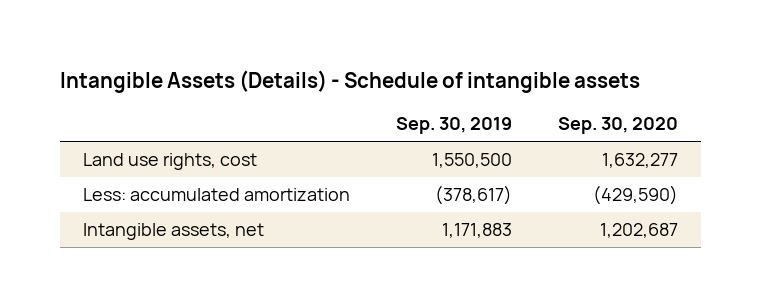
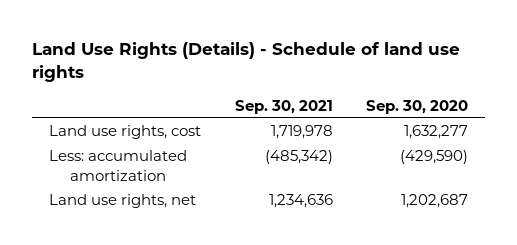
- Intangible Assets (Details) - Schedule of intangible assets
+ Land Use Rights (Details) - Schedule of land use rights
- | Sep. 30, 2019 | Sep. 30, 2020
+ | Sep. 30, 2021 | Sep. 30, 2020
- Intangible assets, net | 1,171,883 | 1,202,687
+ Land use rights, net | 1,234,636 | 1,202,687

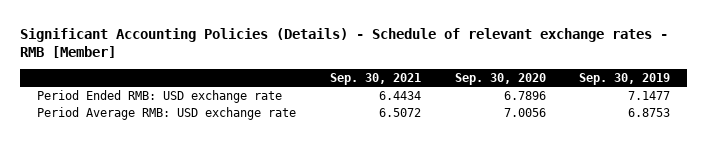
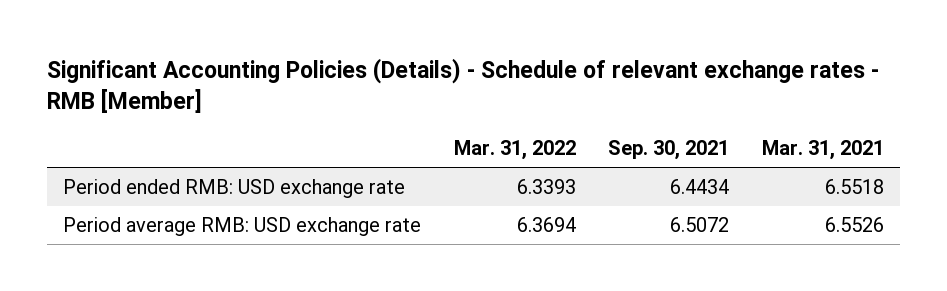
- | Sep. 30, 2021 | Sep. 30, 2020 | Sep. 30, 2019
+ | Mar. 31, 2022 | Sep. 30, 2021 | Mar. 31, 2021
- Period Ended RMB: USD exchange rate | 6.4434 | 6.7896 | 7.1477
- Period Average RMB: USD exchange rate | 6.5072 | 7.0056 | 6.8753
+ Period ended RMB: USD exchange rate | 6.3393 | 6.4434 | 6.5518
+ Period average RMB: USD exchange rate | 6.3694 | 6.5072 | 6.5526

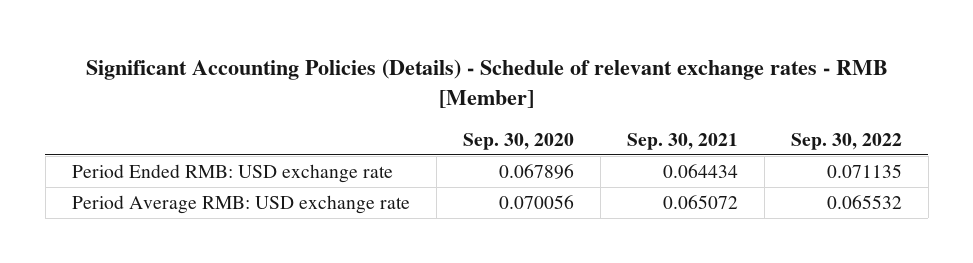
- | Mar. 31, 2022 | Sep. 30, 2021 | Mar. 31, 2021
+ | Sep. 30, 2020 | Sep. 30, 2021 | Sep. 30, 2022
- Period ended RMB: USD exchange rate | 6.3393 | 6.4434 | 6.5518
- Period average RMB: USD exchange rate | 6.3694 | 6.5072 | 6.5526
+ Period Ended RMB: USD exchange rate | 0.067896 | 0.064434 | 0.071135
+ Period Average RMB: USD exchange rate | 0.070056 | 0.065072 | 0.065532

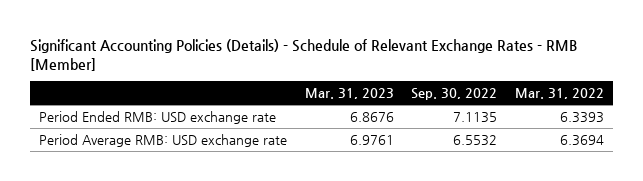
- Significant Accounting Policies (Details) - Schedule of relevant exchange rates - RMB [Member]
+ Significant Accounting Policies (Details) - Schedule of Relevant Exchange Rates - RMB [Member]
- | Sep. 30, 2020 | Sep. 30, 2021 | Sep. 30, 2022
+ | Mar. 31, 2023 | Sep. 30, 2022 | Mar. 31, 2022
- Period Ended RMB: USD exchange rate | 0.067896 | 0.064434 | 0.071135
- Period Average RMB: USD exchange rate | 0.070056 | 0.065072 | 0.065532
+ Period Ended RMB: USD exchange rate | 6.8676 | 7.1135 | 6.3393
+ Period Average RMB: USD exchange rate | 6.9761 | 6.5532 | 6.3694

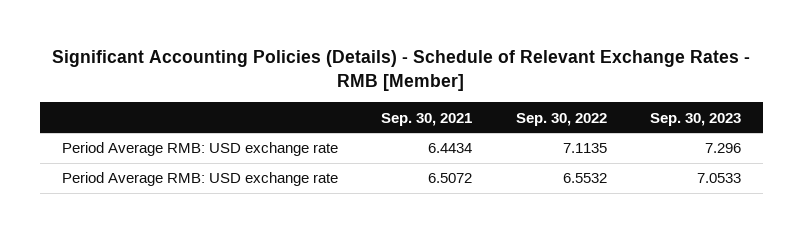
- | Mar. 31, 2023 | Sep. 30, 2022 | Mar. 31, 2022
+ | Sep. 30, 2021 | Sep. 30, 2022 | Sep. 30, 2023
- Period Ended RMB: USD exchange rate | 6.8676 | 7.1135 | 6.3393
+ Period Average RMB: USD exchange rate | 6.4434 | 7.1135 | 7.296

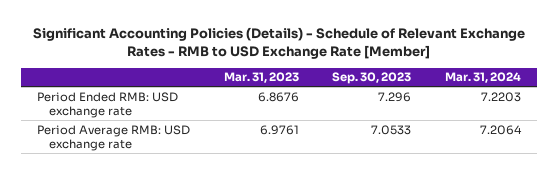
- Significant Accounting Policies (Details) - Schedule of Relevant Exchange Rates - RMB [Member]
+ Significant Accounting Policies (Details) - Schedule of Relevant Exchange Rates - RMB to USD Exchange Rate [Member]
- | Sep. 30, 2021 | Sep. 30, 2022 | Sep. 30, 2023
+ | Mar. 31, 2023 | Sep. 30, 2023 | Mar. 31, 2024
- Period Average RMB: USD exchange rate | 6.4434 | 7.1135 | 7.296
+ Period Ended RMB: USD exchange rate | 6.8676 | 7.296 | 7.2203

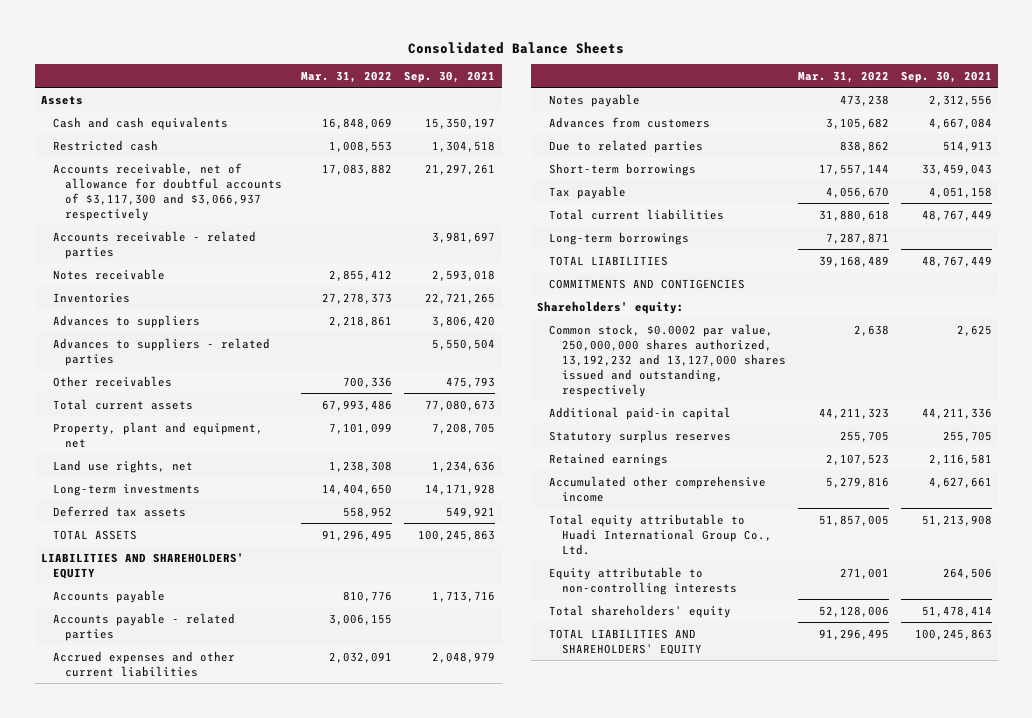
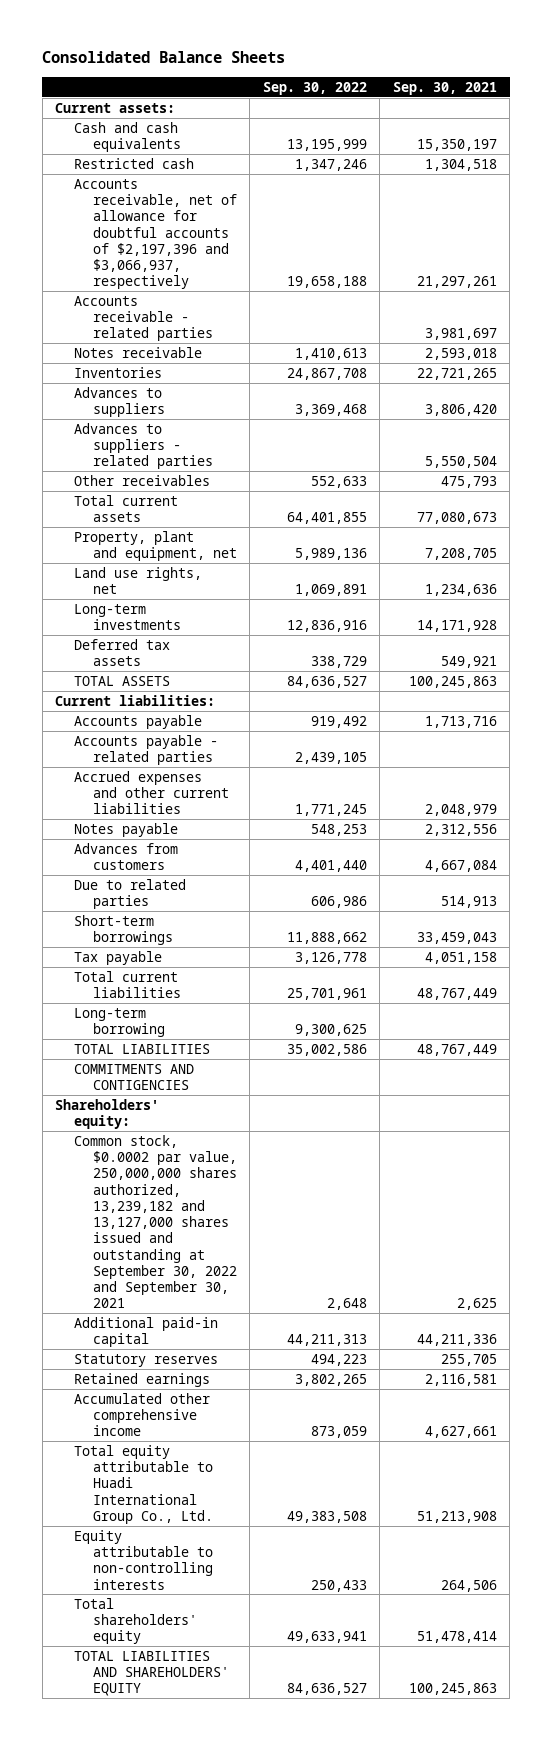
- | Mar. 31, 2022 | Sep. 30, 2021
+ | Sep. 30, 2022 | Sep. 30, 2021
- Assets
+ Current assets:
- Accounts receivable, net of allowance for doubtful accounts of $3,117,300 and $3,066,937 respectively | 17,083,882 | 21,297,261
+ Accounts receivable, net of allowance for doubtful accounts of $2,197,396 and $3,066,937, respectively | 19,658,188 | 21,297,261
- LIABILITIES AND SHAREHOLDERS' EQUITY
+ Current liabilities:
- Long-term borrowings | 7,287,871 |
+ Long-term borrowing | 9,300,625 |
- Common stock, $0.0002 par value, 250,000,000 shares authorized, 13,192,232 and 13,127,000 shares issued and outstanding, respectively | 2,638 | 2,625
+ Common stock, $0.0002 par value, 250,000,000 shares authorized, 13,239,182 and 13,127,000 shares issued and outstanding at September 30, 2022 and September 30, 2021 | 2,648 | 2,625
- Statutory surplus reserves | 255,705 | 255,705
+ Statutory reserves | 494,223 | 255,705

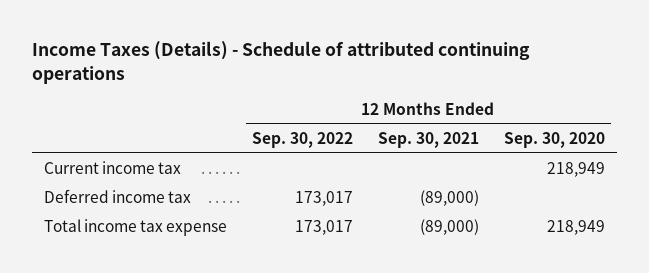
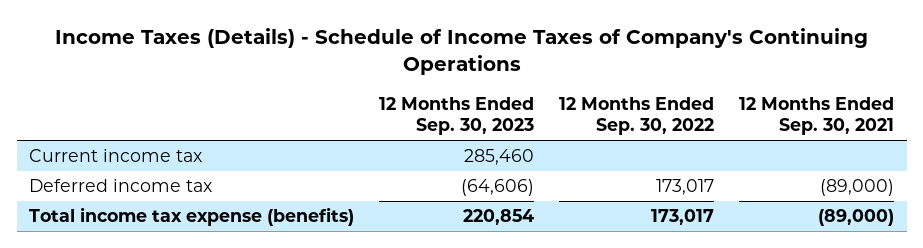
- Income Taxes (Details) - Schedule of attributed continuing operations
+ Income Taxes (Details) - Schedule of Income Taxes of Company's Continuing Operations
- | 12 Months Ended Sep. 30, 2022 | 12 Months Ended Sep. 30, 2021 | 12 Months Ended Sep. 30, 2020
+ | 12 Months Ended Sep. 30, 2023 | 12 Months Ended Sep. 30, 2022 | 12 Months Ended Sep. 30, 2021
- Total income tax expense | 173,017 | (89,000) | 218,949
+ Total income tax expense (benefits) | 220,854 | 173,017 | (89,000)

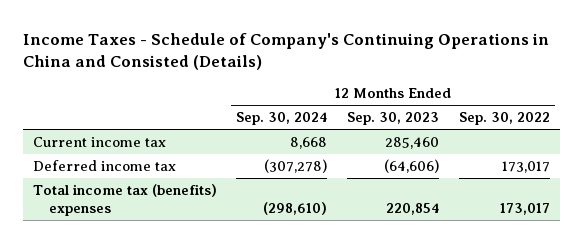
- Income Taxes (Details) - Schedule of Income Taxes of Company's Continuing Operations
+ Income Taxes - Schedule of Company's Continuing Operations in China and Consisted (Details)
- | 12 Months Ended Sep. 30, 2023 | 12 Months Ended Sep. 30, 2022 | 12 Months Ended Sep. 30, 2021
+ | 12 Months Ended Sep. 30, 2024 | 12 Months Ended Sep. 30, 2023 | 12 Months Ended Sep. 30, 2022
- Total income tax expense (benefits) | 220,854 | 173,017 | (89,000)
+ Total income tax (benefits) expenses | (298,610) | 220,854 | 173,017

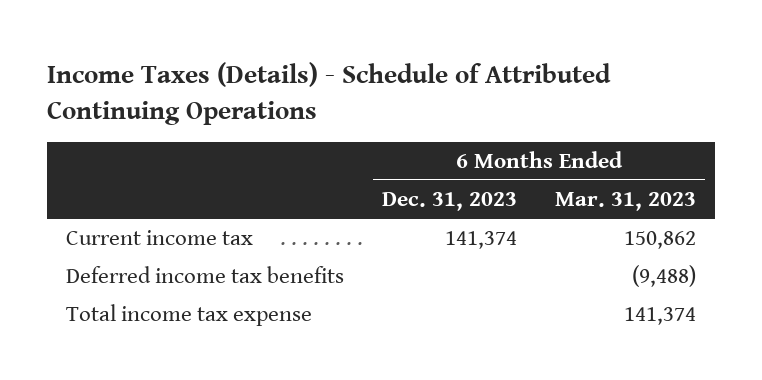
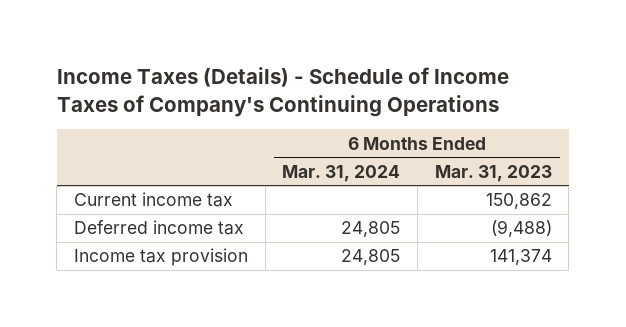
- Income Taxes (Details) - Schedule of Attributed Continuing Operations
+ Income Taxes (Details) - Schedule of Income Taxes of Company's Continuing Operations
- | 6 Months Ended Dec. 31, 2023 | 6 Months Ended Mar. 31, 2023
+ | 6 Months Ended Mar. 31, 2024 | 6 Months Ended Mar. 31, 2023
- Deferred income tax benefits | | (9,488)
- Total income tax expense | | 141,374
+ Deferred income tax | 24,805 | (9,488)
+ Income tax provision | 24,805 | 141,374

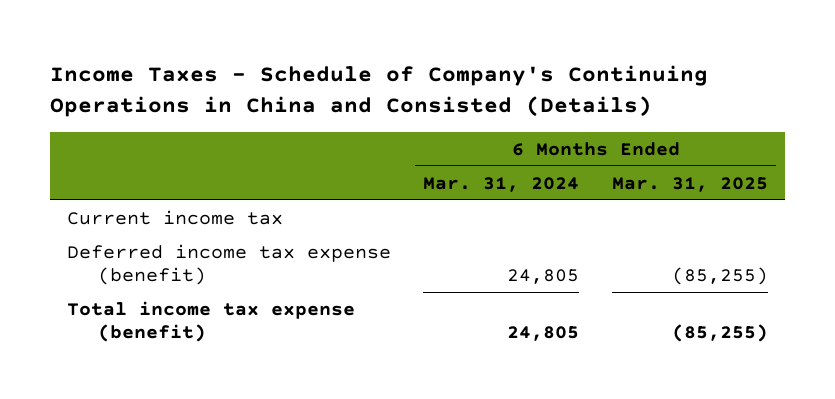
- Income Taxes (Details) - Schedule of Income Taxes of Company's Continuing Operations
+ Income Taxes - Schedule of Company's Continuing Operations in China and Consisted (Details)
- | 6 Months Ended Mar. 31, 2024 | 6 Months Ended Mar. 31, 2023
+ | 6 Months Ended Mar. 31, 2024 | 6 Months Ended Mar. 31, 2025
- Deferred income tax | 24,805 | (9,488)
- Income tax provision | 24,805 | 141,374
+ Deferred income tax expense (benefit) | 24,805 | (85,255)
+ Total income tax expense (benefit) | 24,805 | (85,255)

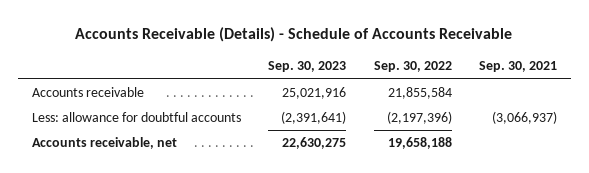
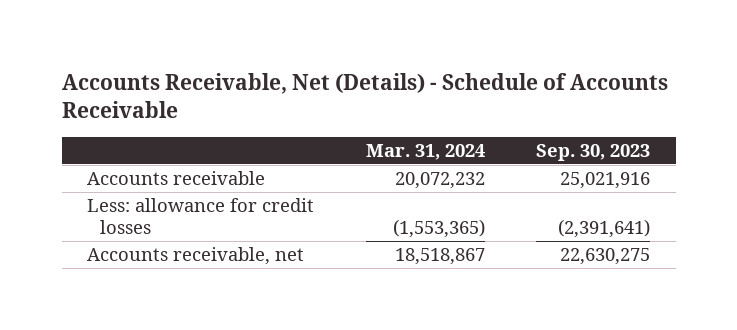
- Accounts Receivable (Details) - Schedule of Accounts Receivable
+ Accounts Receivable, Net (Details) - Schedule of Accounts Receivable
- | Sep. 30, 2023 | Sep. 30, 2022 | Sep. 30, 2021
+ | Mar. 31, 2024 | Sep. 30, 2023
- Less: allowance for doubtful accounts | (2,391,641) | (2,197,396) | (3,066,937)
+ Less: allowance for credit losses | (1,553,365) | (2,391,641)

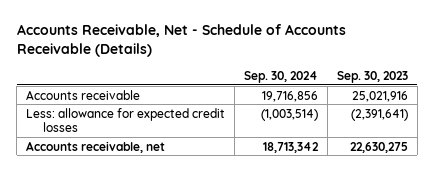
- Accounts Receivable, Net (Details) - Schedule of Accounts Receivable
+ Accounts Receivable, Net - Schedule of Accounts Receivable (Details)
- | Mar. 31, 2024 | Sep. 30, 2023
+ | Sep. 30, 2024 | Sep. 30, 2023
- Less: allowance for credit losses | (1,553,365) | (2,391,641)
+ Less: allowance for expected credit losses | (1,003,514) | (2,391,641)

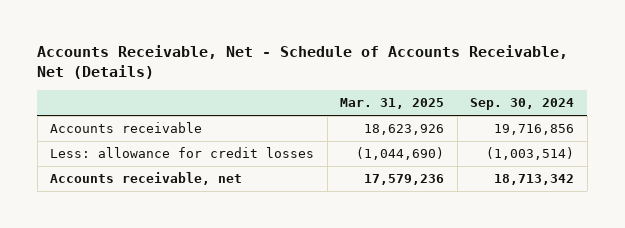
- Accounts Receivable, Net - Schedule of Accounts Receivable (Details)
+ Accounts Receivable, Net - Schedule of Accounts Receivable, Net (Details)
- | Sep. 30, 2024 | Sep. 30, 2023
+ | Mar. 31, 2025 | Sep. 30, 2024
- Less: allowance for expected credit losses | (1,003,514) | (2,391,641)
+ Less: allowance for credit losses | (1,044,690) | (1,003,514)

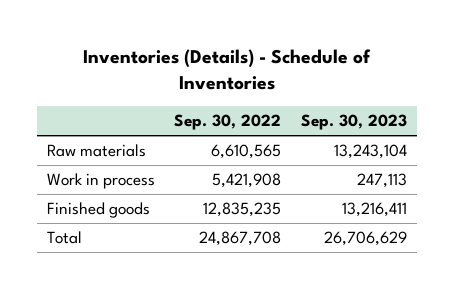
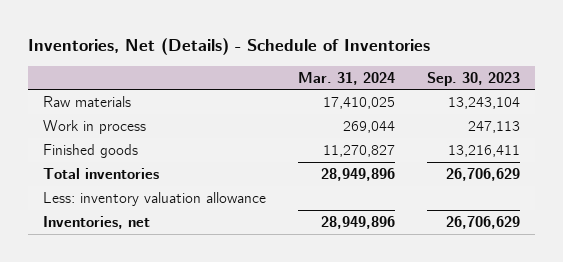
- Inventories (Details) - Schedule of Inventories
+ Inventories, Net (Details) - Schedule of Inventories
- | Sep. 30, 2022 | Sep. 30, 2023
+ | Mar. 31, 2024 | Sep. 30, 2023
- Total | 24,867,708 | 26,706,629
+ Total inventories | 28,949,896 | 26,706,629
+ Less: inventory valuation allowance
+ Inventories, net | 28,949,896 | 26,706,629

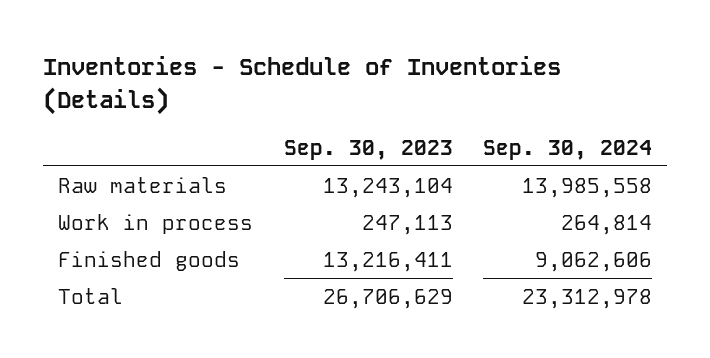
- Inventories, Net (Details) - Schedule of Inventories
+ Inventories - Schedule of Inventories (Details)
- | Mar. 31, 2024 | Sep. 30, 2023
+ | Sep. 30, 2023 | Sep. 30, 2024
- Total inventories | 28,949,896 | 26,706,629
- Less: inventory valuation allowance
- Inventories, net | 28,949,896 | 26,706,629
+ Total | 26,706,629 | 23,312,978

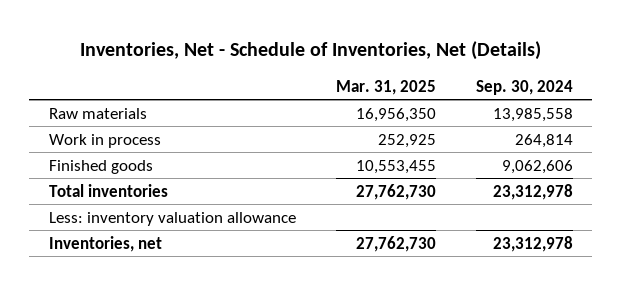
- Inventories - Schedule of Inventories (Details)
+ Inventories, Net - Schedule of Inventories, Net (Details)
- | Sep. 30, 2023 | Sep. 30, 2024
+ | Mar. 31, 2025 | Sep. 30, 2024
- Total | 26,706,629 | 23,312,978
+ Total inventories | 27,762,730 | 23,312,978
+ Less: inventory valuation allowance
+ Inventories, net | 27,762,730 | 23,312,978

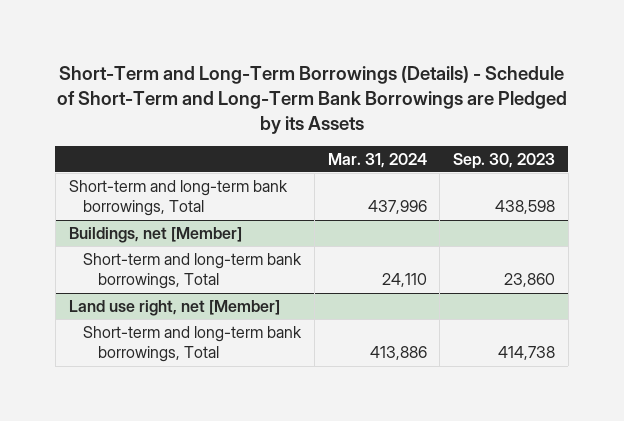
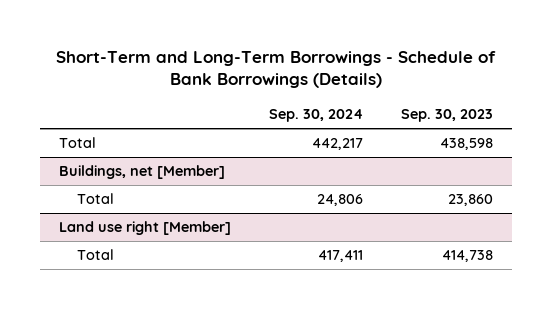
- Short-Term and Long-Term Borrowings (Details) - Schedule of Short-Term and Long-Term Bank Borrowings are Pledged by its Assets
+ Short-Term and Long-Term Borrowings - Schedule of Bank Borrowings (Details)
- | Mar. 31, 2024 | Sep. 30, 2023
+ | Sep. 30, 2024 | Sep. 30, 2023
- Short-term and long-term bank borrowings, Total | 437,996 | 438,598
+ Total | 442,217 | 438,598
@ Buildings, net [Member]
- Short-term and long-term bank borrowings, Total | 24,110 | 23,860
- Land use right, net [Member]
- Short-term and long-term bank borrowings, Total | 413,886 | 414,738
@ Buildings, net [Member]
+ Total | 24,806 | 23,860
+ Land use right [Member]
+ Total | 417,411 | 414,738

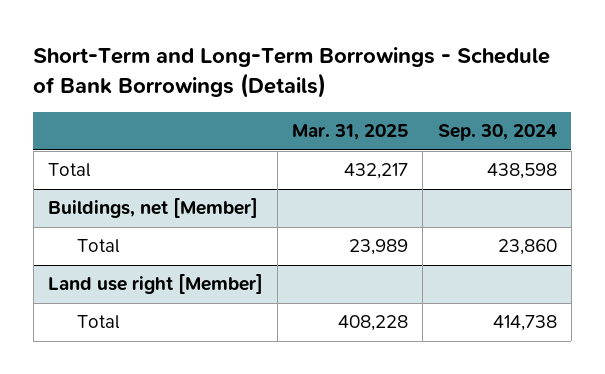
- | Sep. 30, 2024 | Sep. 30, 2023
+ | Mar. 31, 2025 | Sep. 30, 2024
- Total | 442,217 | 438,598
+ Total | 432,217 | 438,598
@ Buildings, net [Member]
- Total | 24,806 | 23,860
+ Total | 23,989 | 23,860
@ Land use right [Member]
- Total | 417,411 | 414,738
+ Total | 408,228 | 414,738

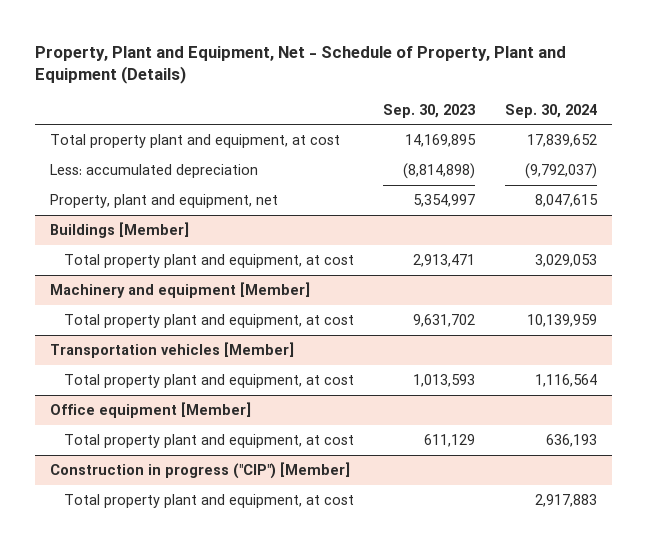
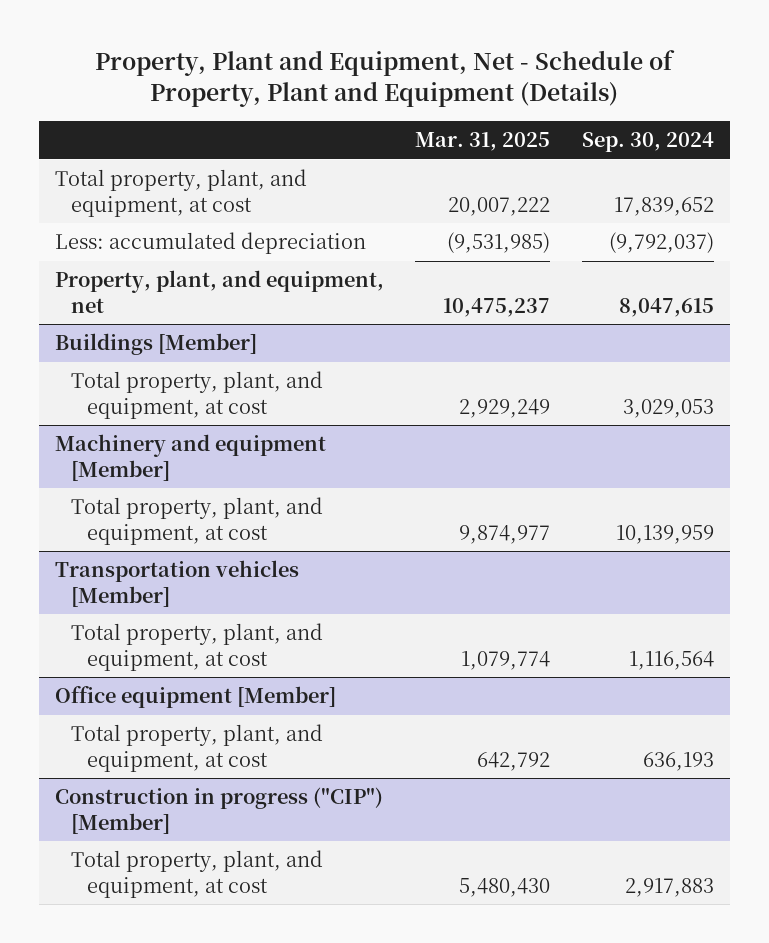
- | Sep. 30, 2023 | Sep. 30, 2024
+ | Mar. 31, 2025 | Sep. 30, 2024
- Total property plant and equipment, at cost | 14,169,895 | 17,839,652
+ Total property, plant, and equipment, at cost | 20,007,222 | 17,839,652
- Property, plant and equipment, net | 5,354,997 | 8,047,615
+ Property, plant, and equipment, net | 10,475,237 | 8,047,615
@ Buildings [Member]
- Total property plant and equipment, at cost | 2,913,471 | 3,029,053
+ Total property, plant, and equipment, at cost | 2,929,249 | 3,029,053
@ Machinery and equipment [Member]
- Total property plant and equipment, at cost | 9,631,702 | 10,139,959
+ Total property, plant, and equipment, at cost | 9,874,977 | 10,139,959
@ Transportation vehicles [Member]
- Total property plant and equipment, at cost | 1,013,593 | 1,116,564
+ Total property, plant, and equipment, at cost | 1,079,774 | 1,116,564
@ Office equipment [Member]
- Total property plant and equipment, at cost | 611,129 | 636,193
+ Total property, plant, and equipment, at cost | 642,792 | 636,193
@ Construction in progress ("CIP") [Member]
- Total property plant and equipment, at cost | | 2,917,883
+ Total property, plant, and equipment, at cost | 5,480,430 | 2,917,883

